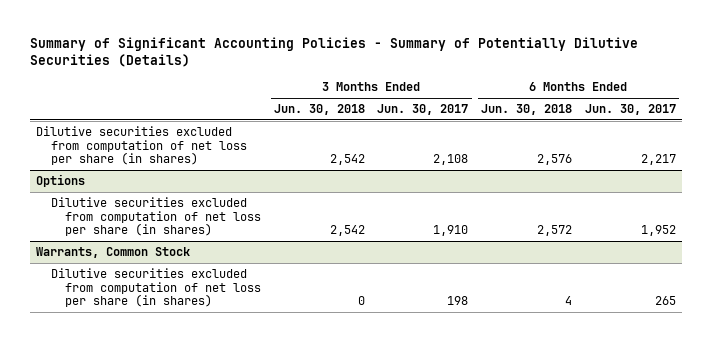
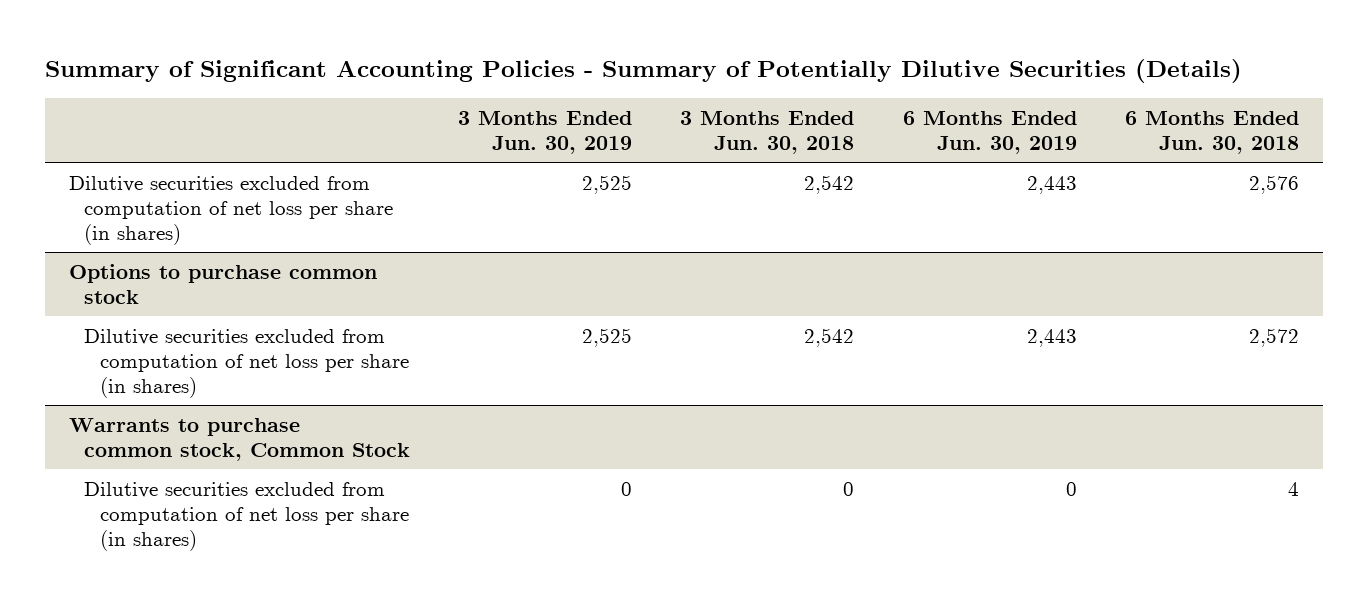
- | 3 Months Ended Jun. 30, 2018 | 3 Months Ended Jun. 30, 2017 | 6 Months Ended Jun. 30, 2018 | 6 Months Ended Jun. 30, 2017
+ | 3 Months Ended Jun. 30, 2019 | 3 Months Ended Jun. 30, 2018 | 6 Months Ended Jun. 30, 2019 | 6 Months Ended Jun. 30, 2018
- Options
+ Options to purchase common stock
- Warrants, Common Stock
+ Warrants to purchase common stock, Common Stock

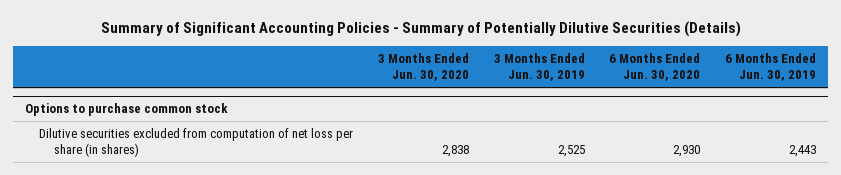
- | 3 Months Ended Jun. 30, 2019 | 3 Months Ended Jun. 30, 2018 | 6 Months Ended Jun. 30, 2019 | 6 Months Ended Jun. 30, 2018
+ | 3 Months Ended Jun. 30, 2020 | 3 Months Ended Jun. 30, 2019 | 6 Months Ended Jun. 30, 2020 | 6 Months Ended Jun. 30, 2019
- Dilutive securities excluded from computation of net loss per share (in shares) | 2,525 | 2,542 | 2,443 | 2,576
- Warrants to purchase common stock, Common Stock
- Dilutive securities excluded from computation of net loss per share (in shares) | 0 | 0 | 0 | 4

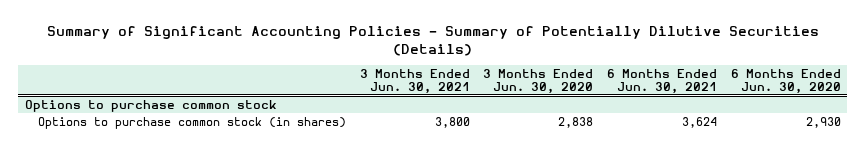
- | 3 Months Ended Jun. 30, 2020 | 3 Months Ended Jun. 30, 2019 | 6 Months Ended Jun. 30, 2020 | 6 Months Ended Jun. 30, 2019
+ | 3 Months Ended Jun. 30, 2021 | 3 Months Ended Jun. 30, 2020 | 6 Months Ended Jun. 30, 2021 | 6 Months Ended Jun. 30, 2020
@ Options to purchase common stock
- Dilutive securities excluded from computation of net loss per share (in shares) | 2,838 | 2,525 | 2,930 | 2,443
+ Options to purchase common stock (in shares) | 3,800 | 2,838 | 3,624 | 2,930

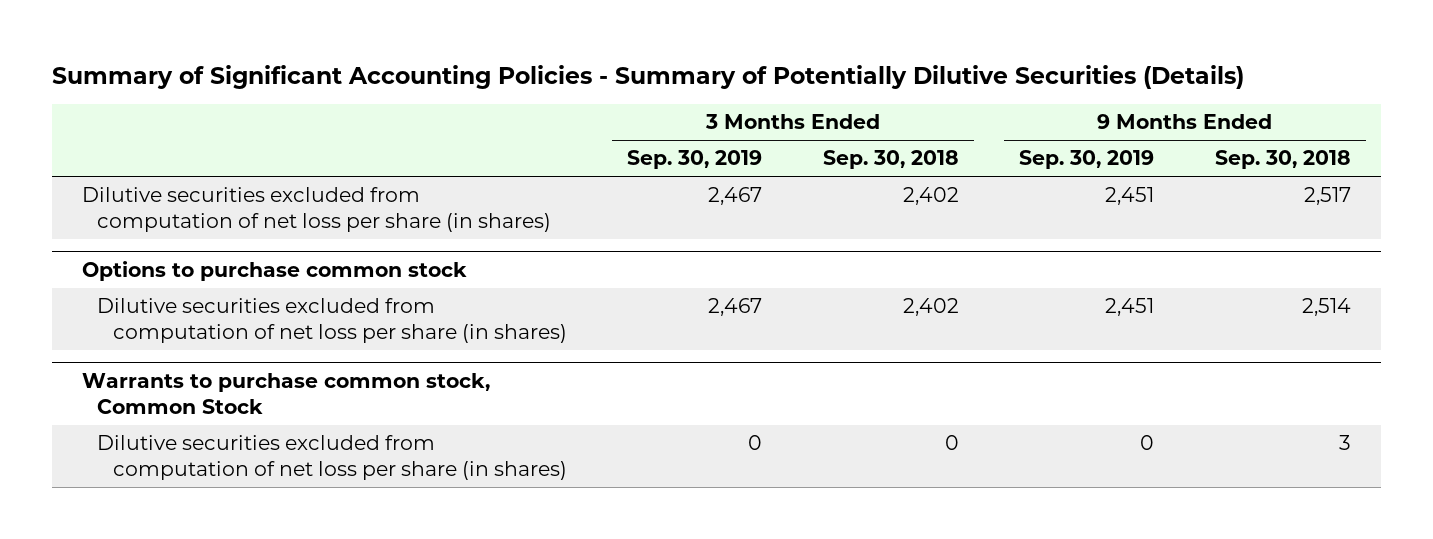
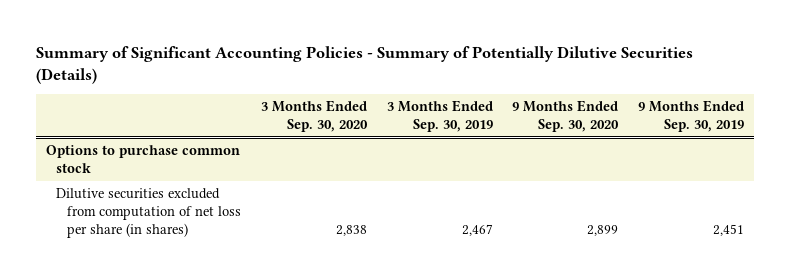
- | 3 Months Ended Sep. 30, 2019 | 3 Months Ended Sep. 30, 2018 | 9 Months Ended Sep. 30, 2019 | 9 Months Ended Sep. 30, 2018
+ | 3 Months Ended Sep. 30, 2020 | 3 Months Ended Sep. 30, 2019 | 9 Months Ended Sep. 30, 2020 | 9 Months Ended Sep. 30, 2019
- Dilutive securities excluded from computation of net loss per share (in shares) | 2,467 | 2,402 | 2,451 | 2,517
- Warrants to purchase common stock, Common Stock
- Dilutive securities excluded from computation of net loss per share (in shares) | 0 | 0 | 0 | 3

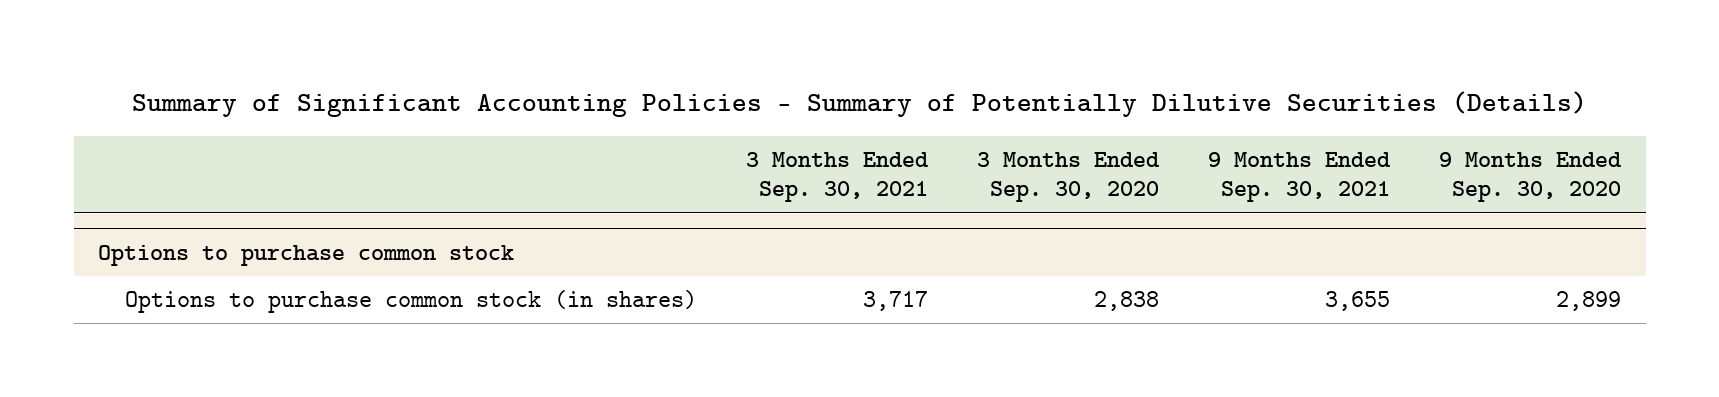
- | 3 Months Ended Sep. 30, 2020 | 3 Months Ended Sep. 30, 2019 | 9 Months Ended Sep. 30, 2020 | 9 Months Ended Sep. 30, 2019
+ | 3 Months Ended Sep. 30, 2021 | 3 Months Ended Sep. 30, 2020 | 9 Months Ended Sep. 30, 2021 | 9 Months Ended Sep. 30, 2020
@ Options to purchase common stock
- Dilutive securities excluded from computation of net loss per share (in shares) | 2,838 | 2,467 | 2,899 | 2,451
+ Options to purchase common stock (in shares) | 3,717 | 2,838 | 3,655 | 2,899

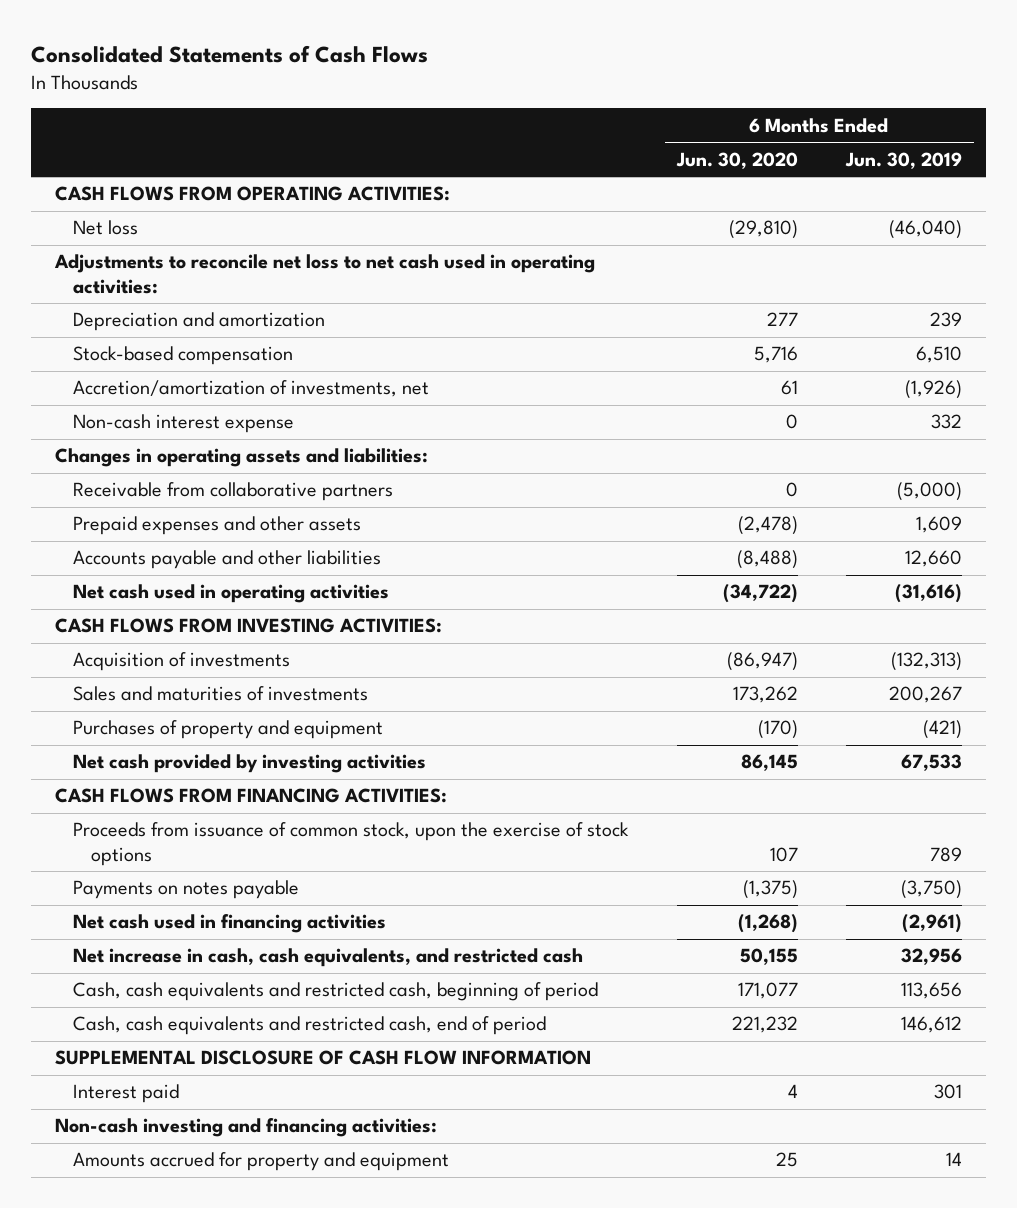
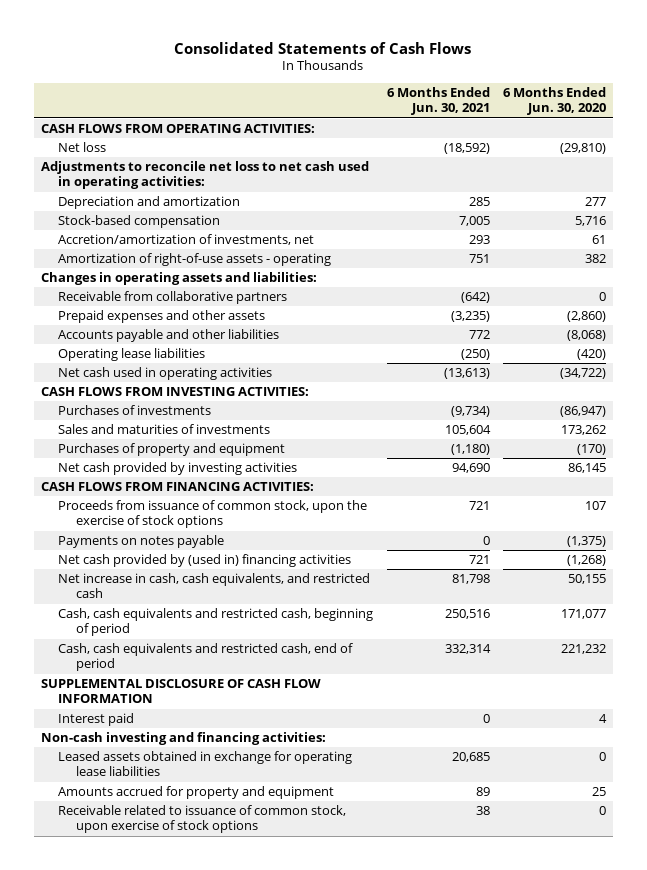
- | 6 Months Ended Jun. 30, 2020 | 6 Months Ended Jun. 30, 2019
+ | 6 Months Ended Jun. 30, 2021 | 6 Months Ended Jun. 30, 2020
- Non-cash interest expense | 0 | 332
+ Amortization of right-of-use assets - operating | 751 | 382
- Prepaid expenses and other assets | (2,478) | 1,609
- Accounts payable and other liabilities | (8,488) | 12,660
+ Prepaid expenses and other assets | (3,235) | (2,860)
+ Accounts payable and other liabilities | 772 | (8,068)
+ Operating lease liabilities | (250) | (420)
- Acquisition of investments | (86,947) | (132,313)
+ Purchases of investments | (9,734) | (86,947)
- Net cash used in financing activities | (1,268) | (2,961)
+ Net cash provided by (used in) financing activities | 721 | (1,268)
+ Leased assets obtained in exchange for operating lease liabilities | 20,685 | 0
+ Receivable related to issuance of common stock, upon exercise of stock options | 38 | 0

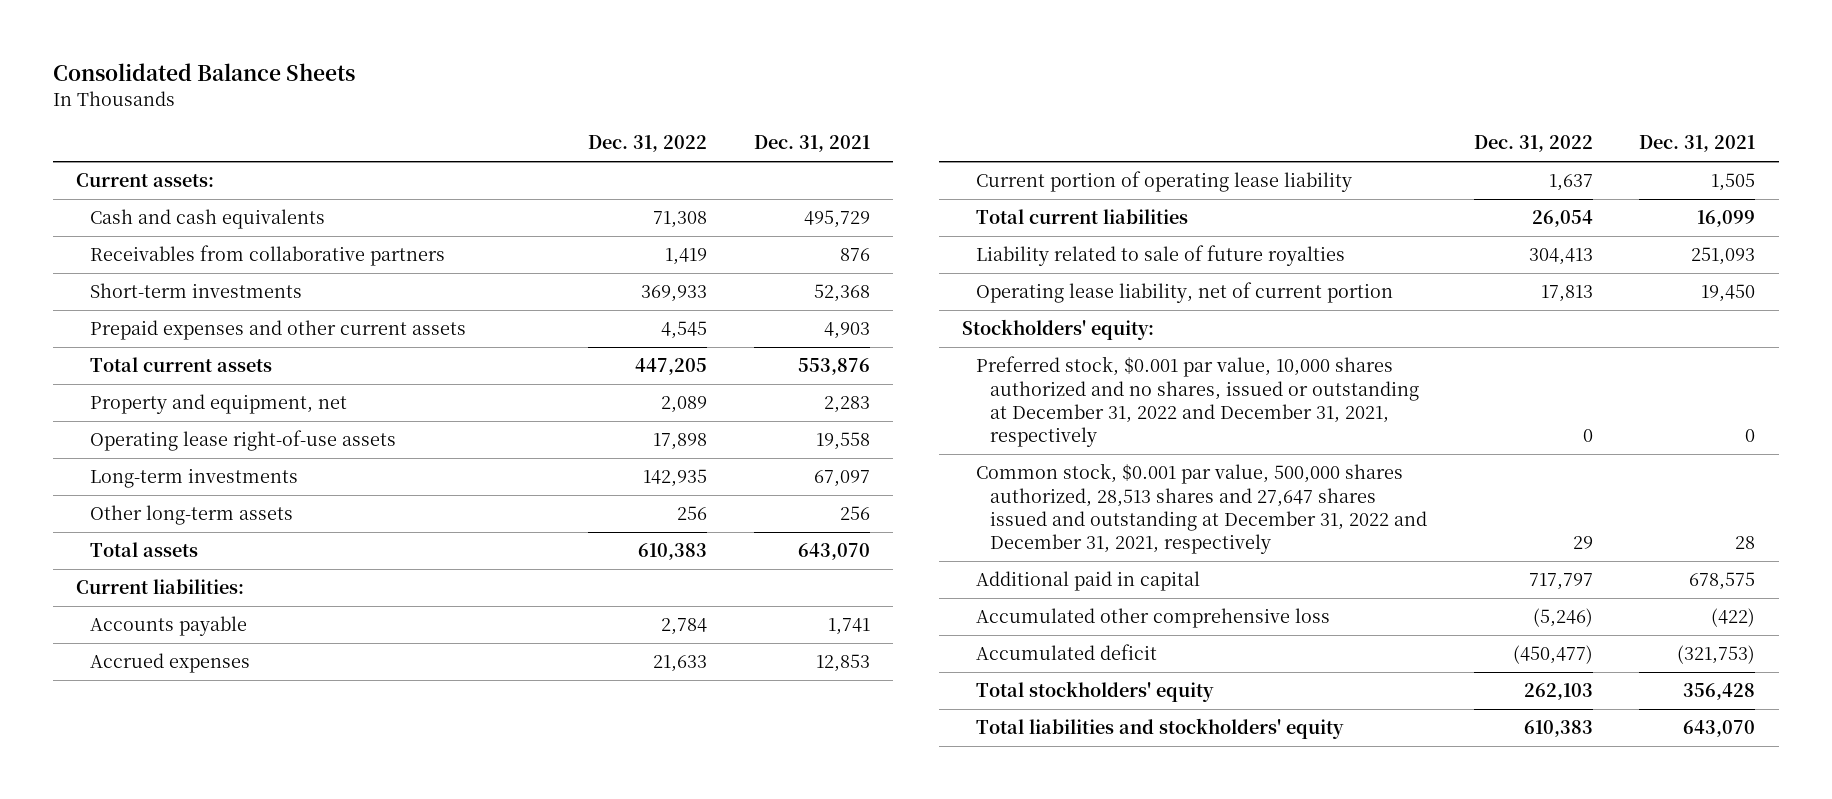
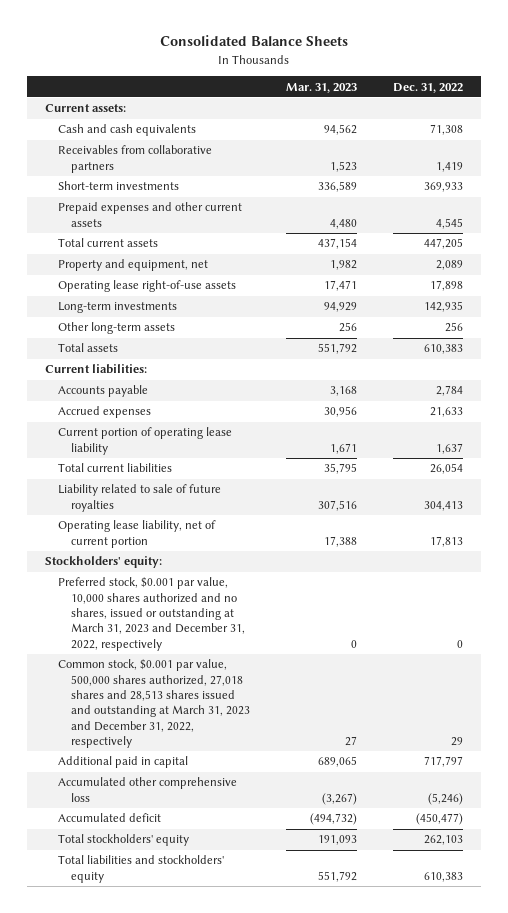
- | Dec. 31, 2022 | Dec. 31, 2021
+ | Mar. 31, 2023 | Dec. 31, 2022
- Preferred stock, $0.001 par value, 10,000 shares authorized and no shares, issued or outstanding at December 31, 2022 and December 31, 2021, respectively | 0 | 0
- Common stock, $0.001 par value, 500,000 shares authorized, 28,513 shares and 27,647 shares issued and outstanding at December 31, 2022 and December 31, 2021, respectively | 29 | 28
+ Preferred stock, $0.001 par value, 10,000 shares authorized and no shares, issued or outstanding at March 31, 2023 and December 31, 2022, respectively | 0 | 0
+ Common stock, $0.001 par value, 500,000 shares authorized, 27,018 shares and 28,513 shares issued and outstanding at March 31, 2023 and December 31, 2022, respectively | 27 | 29

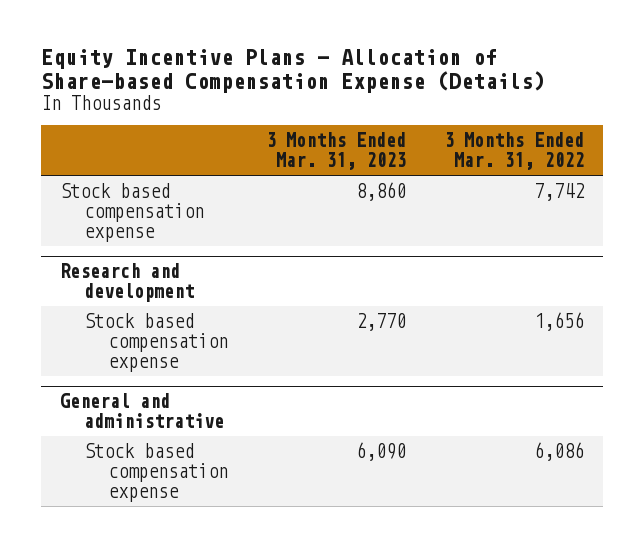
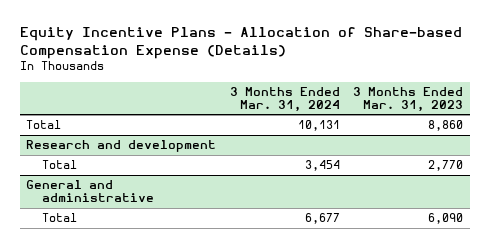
- | 3 Months Ended Mar. 31, 2023 | 3 Months Ended Mar. 31, 2022
+ | 3 Months Ended Mar. 31, 2024 | 3 Months Ended Mar. 31, 2023
- Stock based compensation expense | 8,860 | 7,742
+ Total | 10,131 | 8,860
@ Research and development
- Stock based compensation expense | 2,770 | 1,656
+ Total | 3,454 | 2,770
@ General and administrative
- Stock based compensation expense | 6,090 | 6,086
+ Total | 6,677 | 6,090

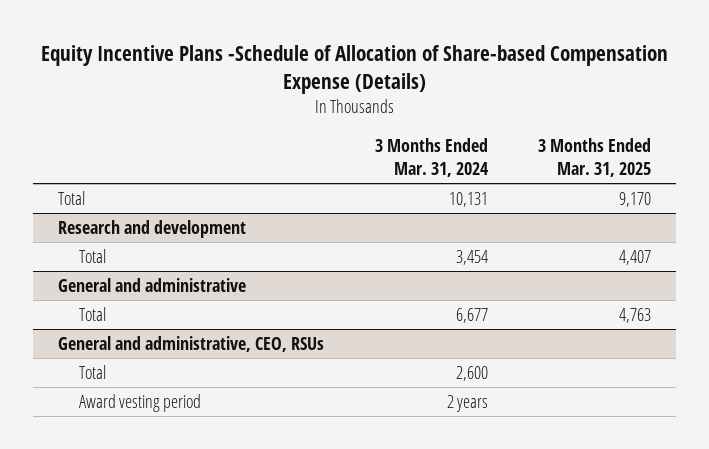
- Equity Incentive Plans - Allocation of Share-based Compensation Expense (Details)
+ Equity Incentive Plans -Schedule of Allocation of Share-based Compensation Expense (Details)
- | 3 Months Ended Mar. 31, 2024 | 3 Months Ended Mar. 31, 2023
+ | 3 Months Ended Mar. 31, 2024 | 3 Months Ended Mar. 31, 2025
+ General and administrative, CEO, RSUs
+ Total | 2,600 |
+ Award vesting period | 2 years |

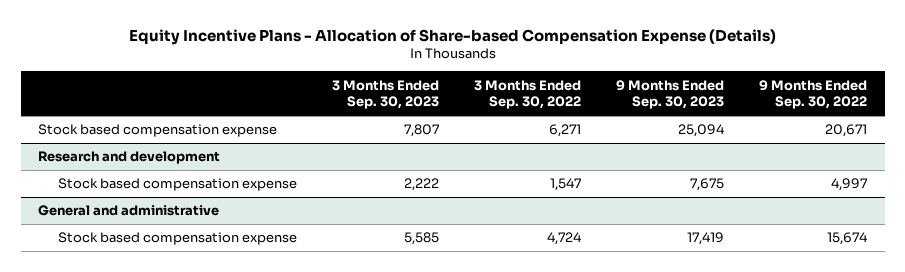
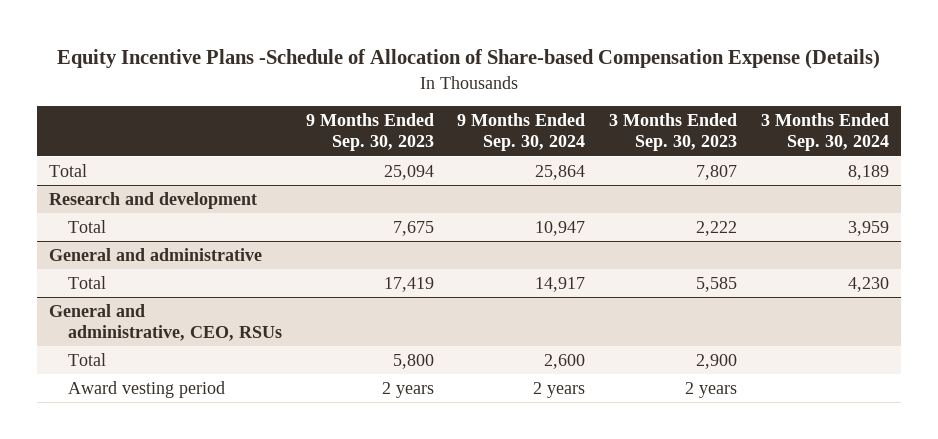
- Equity Incentive Plans - Allocation of Share-based Compensation Expense (Details)
+ Equity Incentive Plans -Schedule of Allocation of Share-based Compensation Expense (Details)
- | 3 Months Ended Sep. 30, 2023 | 3 Months Ended Sep. 30, 2022 | 9 Months Ended Sep. 30, 2023 | 9 Months Ended Sep. 30, 2022
+ | 9 Months Ended Sep. 30, 2023 | 9 Months Ended Sep. 30, 2024 | 3 Months Ended Sep. 30, 2023 | 3 Months Ended Sep. 30, 2024
- Stock based compensation expense | 7,807 | 6,271 | 25,094 | 20,671
+ Total | 25,094 | 25,864 | 7,807 | 8,189
@ Research and development
- Stock based compensation expense | 2,222 | 1,547 | 7,675 | 4,997
+ Total | 7,675 | 10,947 | 2,222 | 3,959
@ General and administrative
- Stock based compensation expense | 5,585 | 4,724 | 17,419 | 15,674
+ Total | 17,419 | 14,917 | 5,585 | 4,230
+ General and administrative, CEO, RSUs
+ Total | 5,800 | 2,600 | 2,900 |
+ Award vesting period | 2 years | 2 years | 2 years |

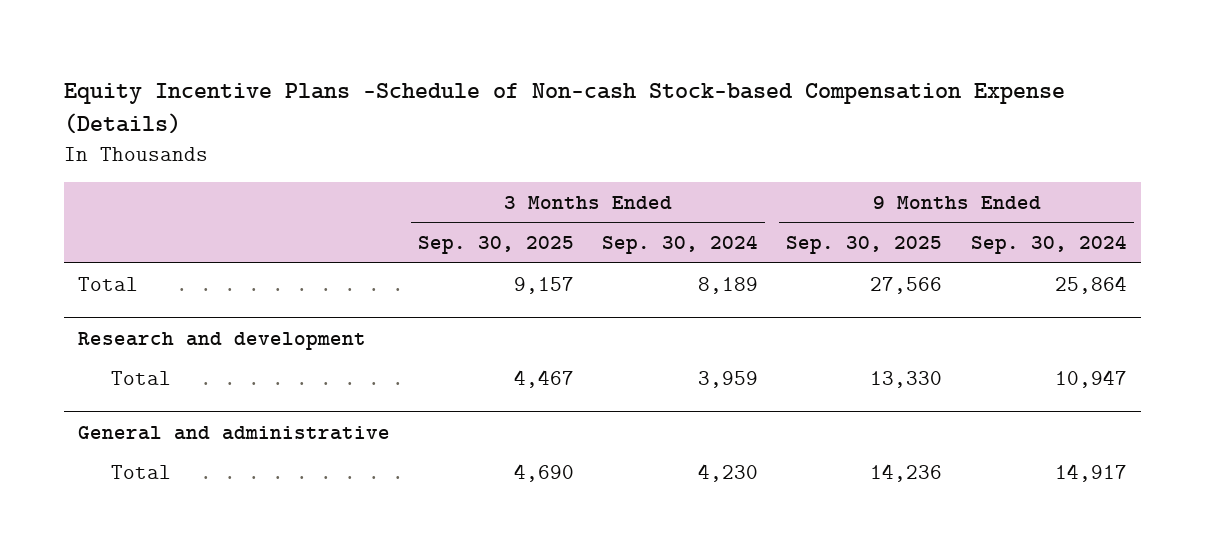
- Equity Incentive Plans -Schedule of Allocation of Share-based Compensation Expense (Details)
+ Equity Incentive Plans -Schedule of Non-cash Stock-based Compensation Expense (Details)
- | 9 Months Ended Sep. 30, 2023 | 9 Months Ended Sep. 30, 2024 | 3 Months Ended Sep. 30, 2023 | 3 Months Ended Sep. 30, 2024
+ | 3 Months Ended Sep. 30, 2025 | 3 Months Ended Sep. 30, 2024 | 9 Months Ended Sep. 30, 2025 | 9 Months Ended Sep. 30, 2024
- General and administrative, CEO, RSUs
- Total | 5,800 | 2,600 | 2,900 |
- Award vesting period | 2 years | 2 years | 2 years |

